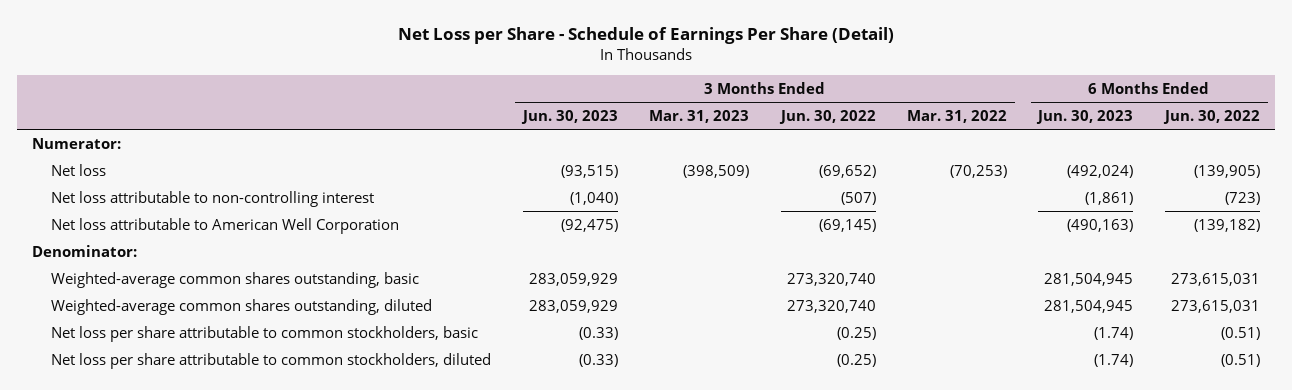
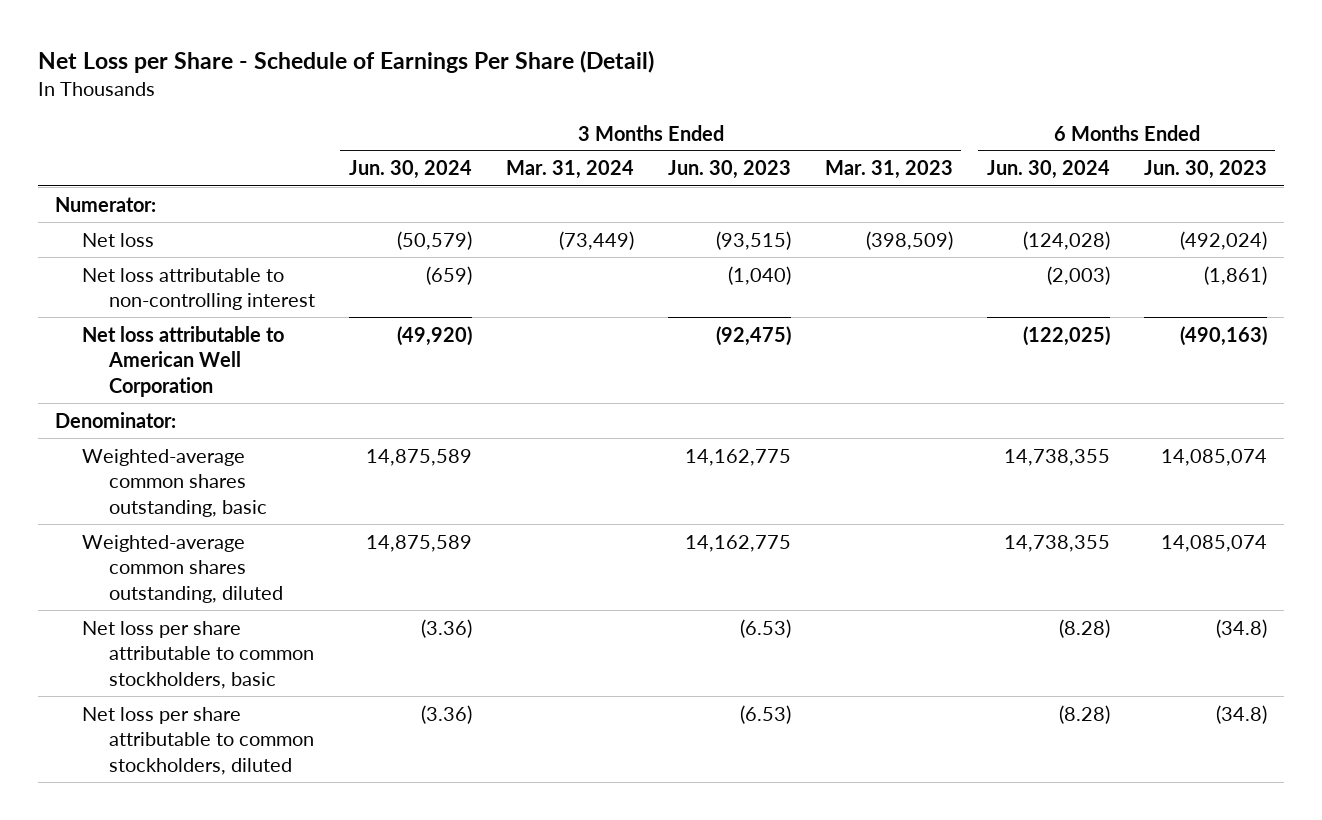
- | 3 Months Ended Jun. 30, 2023 | 3 Months Ended Mar. 31, 2023 | 3 Months Ended Jun. 30, 2022 | 3 Months Ended Mar. 31, 2022 | 6 Months Ended Jun. 30, 2023 | 6 Months Ended Jun. 30, 2022
+ | 3 Months Ended Jun. 30, 2024 | 3 Months Ended Mar. 31, 2024 | 3 Months Ended Jun. 30, 2023 | 3 Months Ended Mar. 31, 2023 | 6 Months Ended Jun. 30, 2024 | 6 Months Ended Jun. 30, 2023
- Weighted-average common shares outstanding, basic | 283,059,929 | | 273,320,740 | | 281,504,945 | 273,615,031
- Weighted-average common shares outstanding, diluted | 283,059,929 | | 273,320,740 | | 281,504,945 | 273,615,031
- Net loss per share attributable to common stockholders, basic | (0.33) | | (0.25) | | (1.74) | (0.51)
- Net loss per share attributable to common stockholders, diluted | (0.33) | | (0.25) | | (1.74) | (0.51)
+ Weighted-average common shares outstanding, basic | 14,875,589 | | 14,162,775 | | 14,738,355 | 14,085,074
+ Weighted-average common shares outstanding, diluted | 14,875,589 | | 14,162,775 | | 14,738,355 | 14,085,074
+ Net loss per share attributable to common stockholders, basic | (3.36) | | (6.53) | | (8.28) | (34.8)
+ Net loss per share attributable to common stockholders, diluted | (3.36) | | (6.53) | | (8.28) | (34.8)

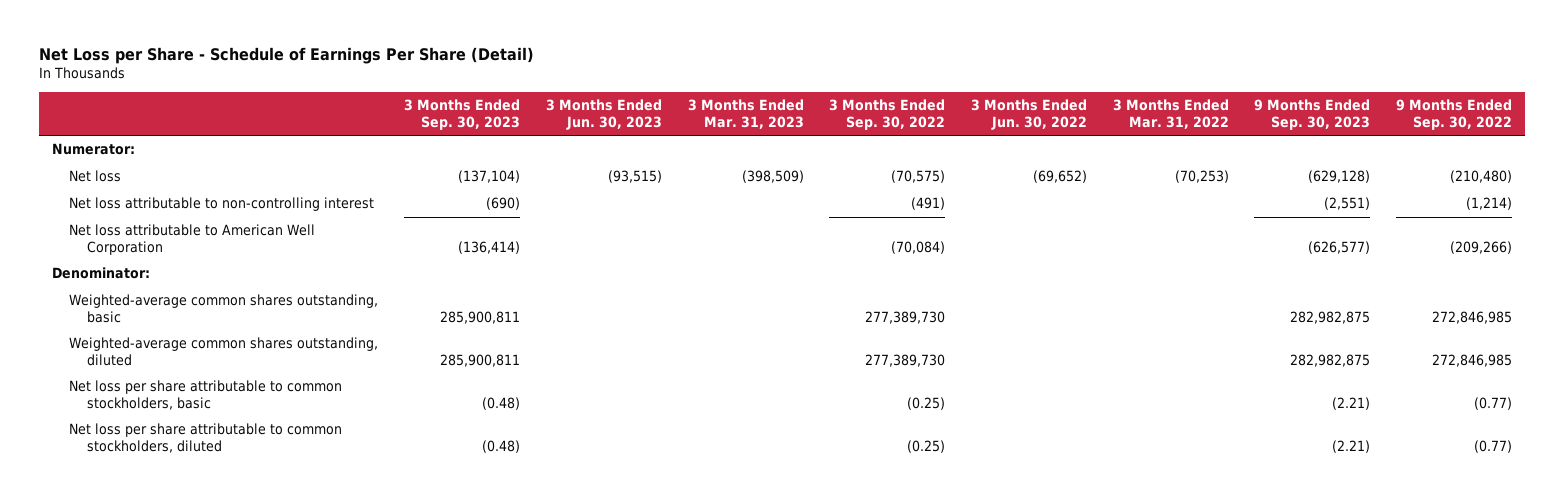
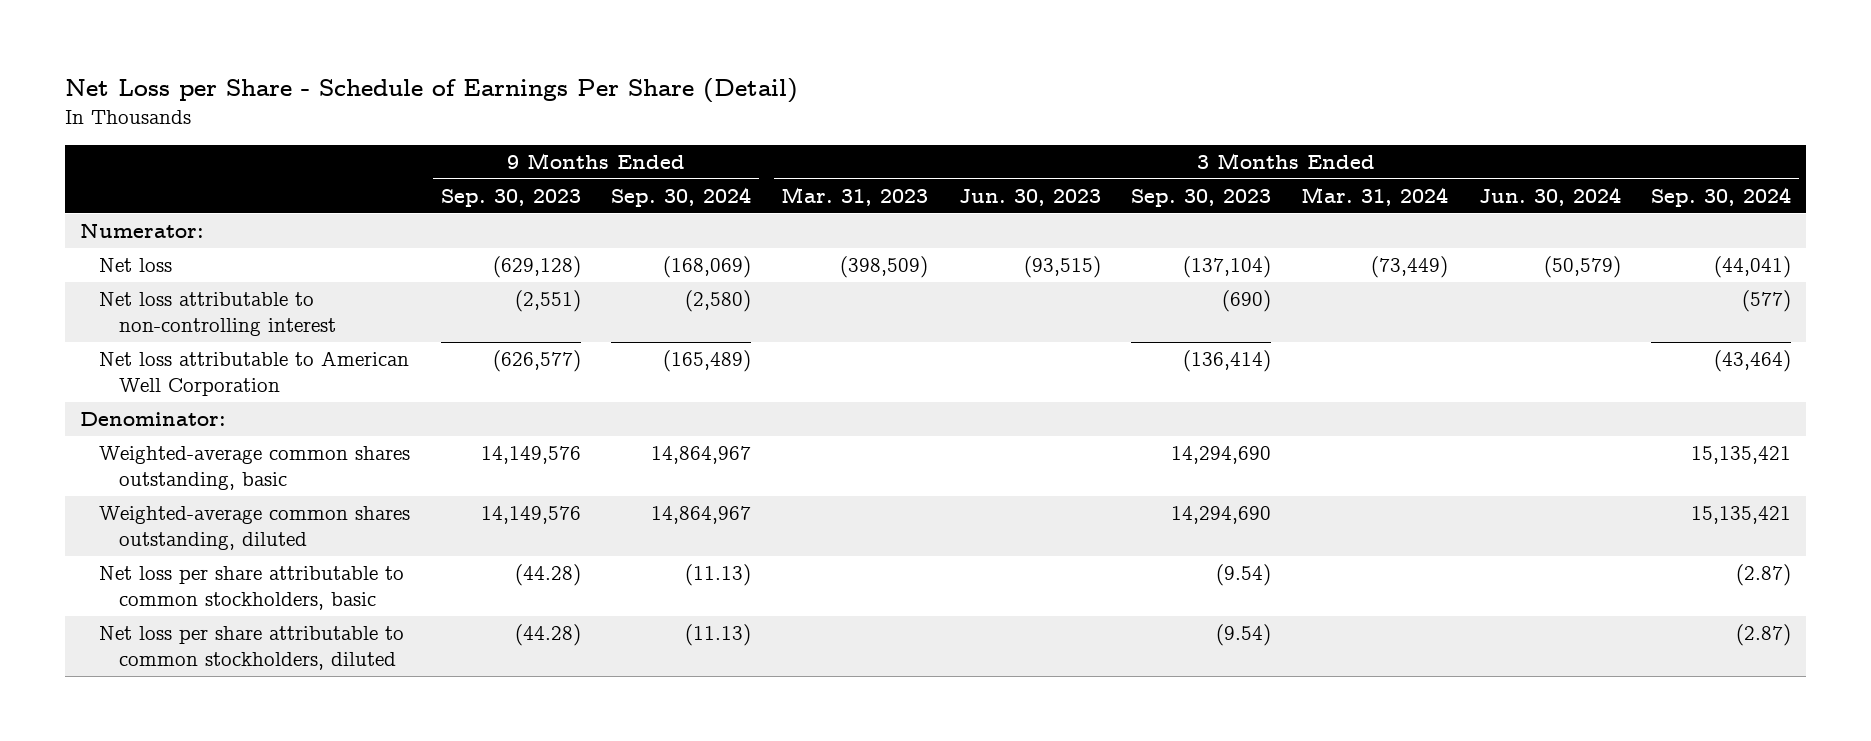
- | 3 Months Ended Sep. 30, 2023 | 3 Months Ended Jun. 30, 2023 | 3 Months Ended Mar. 31, 2023 | 3 Months Ended Sep. 30, 2022 | 3 Months Ended Jun. 30, 2022 | 3 Months Ended Mar. 31, 2022 | 9 Months Ended Sep. 30, 2023 | 9 Months Ended Sep. 30, 2022
+ | 9 Months Ended Sep. 30, 2023 | 9 Months Ended Sep. 30, 2024 | 3 Months Ended Mar. 31, 2023 | 3 Months Ended Jun. 30, 2023 | 3 Months Ended Sep. 30, 2023 | 3 Months Ended Mar. 31, 2024 | 3 Months Ended Jun. 30, 2024 | 3 Months Ended Sep. 30, 2024
- Weighted-average common shares outstanding, basic | 285,900,811 | | | 277,389,730 | | | 282,982,875 | 272,846,985
- Weighted-average common shares outstanding, diluted | 285,900,811 | | | 277,389,730 | | | 282,982,875 | 272,846,985
- Net loss per share attributable to common stockholders, basic | (0.48) | | | (0.25) | | | (2.21) | (0.77)
- Net loss per share attributable to common stockholders, diluted | (0.48) | | | (0.25) | | | (2.21) | (0.77)
+ Weighted-average common shares outstanding, basic | 14,149,576 | 14,864,967 | | | 14,294,690 | | | 15,135,421
+ Weighted-average common shares outstanding, diluted | 14,149,576 | 14,864,967 | | | 14,294,690 | | | 15,135,421
+ Net loss per share attributable to common stockholders, basic | (44.28) | (11.13) | | | (9.54) | | | (2.87)
+ Net loss per share attributable to common stockholders, diluted | (44.28) | (11.13) | | | (9.54) | | | (2.87)

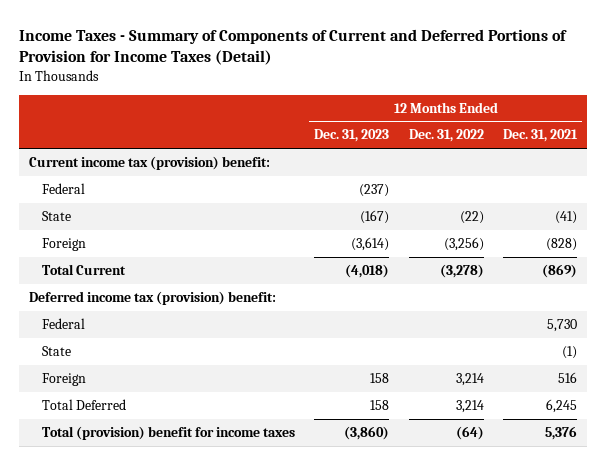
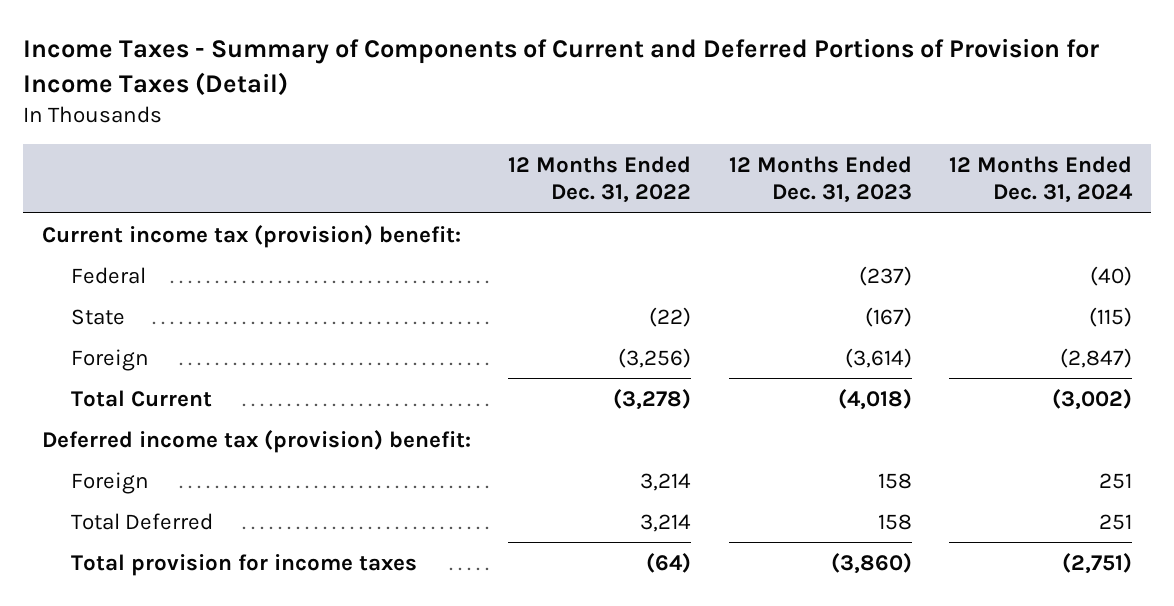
- | 12 Months Ended Dec. 31, 2023 | 12 Months Ended Dec. 31, 2022 | 12 Months Ended Dec. 31, 2021
+ | 12 Months Ended Dec. 31, 2022 | 12 Months Ended Dec. 31, 2023 | 12 Months Ended Dec. 31, 2024
- Federal | | | 5,730
- State | | | (1)
- Total (provision) benefit for income taxes | (3,860) | (64) | 5,376
+ Total provision for income taxes | (64) | (3,860) | (2,751)

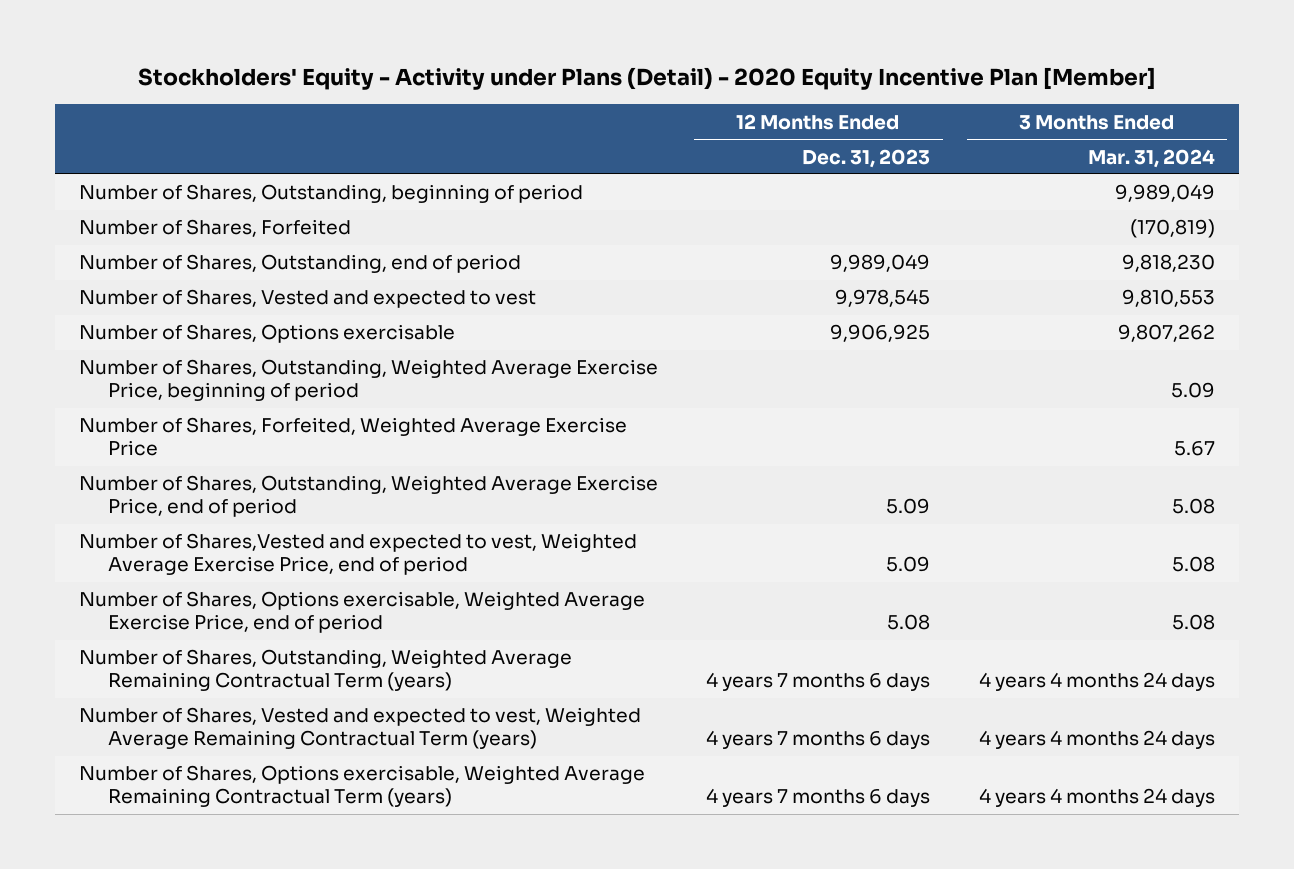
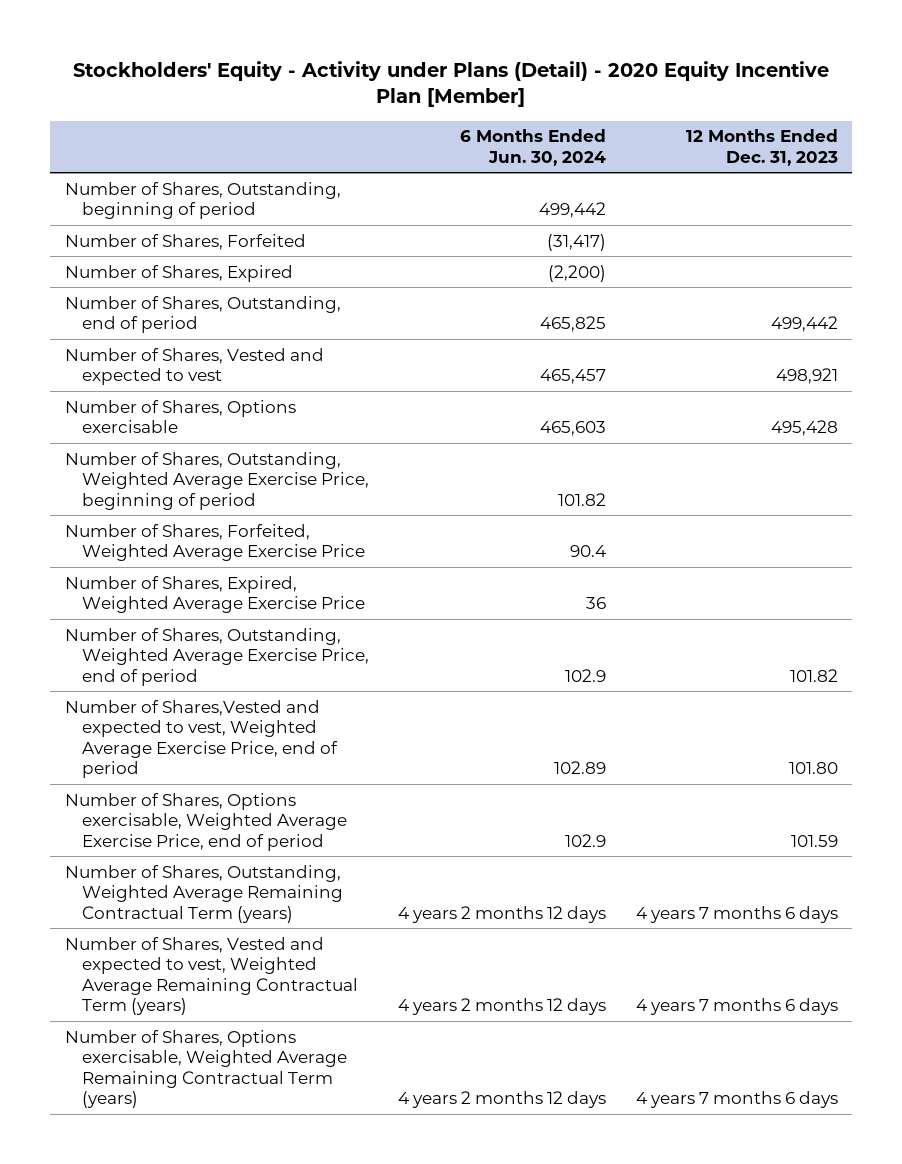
- | 12 Months Ended Dec. 31, 2023 | 3 Months Ended Mar. 31, 2024
+ | 6 Months Ended Jun. 30, 2024 | 12 Months Ended Dec. 31, 2023
- Number of Shares, Outstanding, end of period | 9,989,049 | 9,818,230
- Number of Shares, Vested and expected to vest | 9,978,545 | 9,810,553
- Number of Shares, Options exercisable | 9,906,925 | 9,807,262
+ Number of Shares, Expired | (2,200) |
+ Number of Shares, Outstanding, end of period | 465,825 | 499,442
+ Number of Shares, Vested and expected to vest | 465,457 | 498,921
+ Number of Shares, Options exercisable | 465,603 | 495,428
- Number of Shares, Outstanding, Weighted Average Exercise Price, end of period | 5.09 | 5.08
- Number of Shares,Vested and expected to vest, Weighted Average Exercise Price, end of period | 5.09 | 5.08
- Number of Shares, Options exercisable, Weighted Average Exercise Price, end of period | 5.08 | 5.08
+ Number of Shares, Expired, Weighted Average Exercise Price | 36 |
+ Number of Shares, Outstanding, Weighted Average Exercise Price, end of period | 102.9 | 101.82
+ Number of Shares,Vested and expected to vest, Weighted Average Exercise Price, end of period | 102.89 | 101.80
+ Number of Shares, Options exercisable, Weighted Average Exercise Price, end of period | 102.9 | 101.59

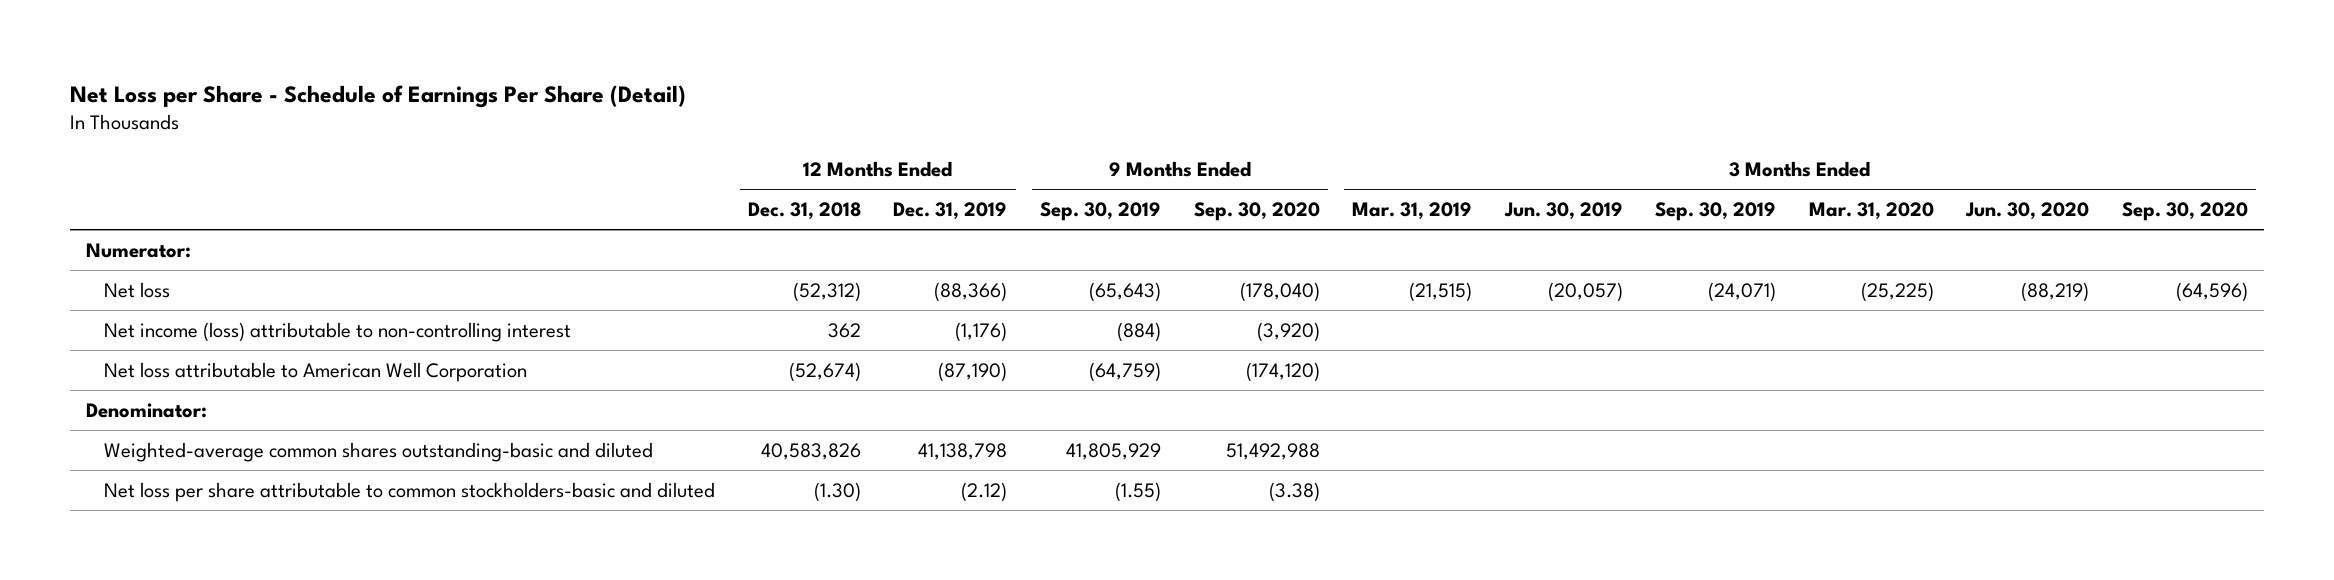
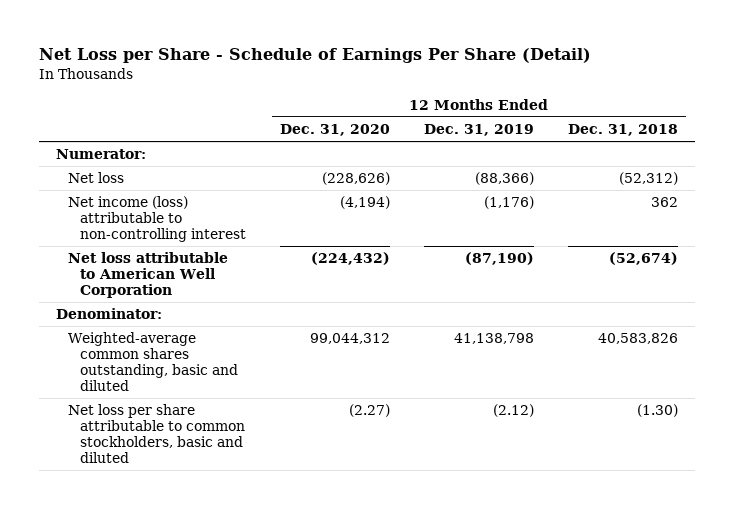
- | 12 Months Ended Dec. 31, 2018 | 12 Months Ended Dec. 31, 2019 | 9 Months Ended Sep. 30, 2019 | 9 Months Ended Sep. 30, 2020 | 3 Months Ended Mar. 31, 2019 | 3 Months Ended Jun. 30, 2019 | 3 Months Ended Sep. 30, 2019 | 3 Months Ended Mar. 31, 2020 | 3 Months Ended Jun. 30, 2020 | 3 Months Ended Sep. 30, 2020
+ | 12 Months Ended Dec. 31, 2020 | 12 Months Ended Dec. 31, 2019 | 12 Months Ended Dec. 31, 2018
- Weighted-average common shares outstanding-basic and diluted | 40,583,826 | 41,138,798 | 41,805,929 | 51,492,988 | | | | | |
- Net loss per share attributable to common stockholders-basic and diluted | (1.30) | (2.12) | (1.55) | (3.38) | | | | | |
+ Weighted-average common shares outstanding, basic and diluted | 99,044,312 | 41,138,798 | 40,583,826
+ Net loss per share attributable to common stockholders, basic and diluted | (2.27) | (2.12) | (1.30)

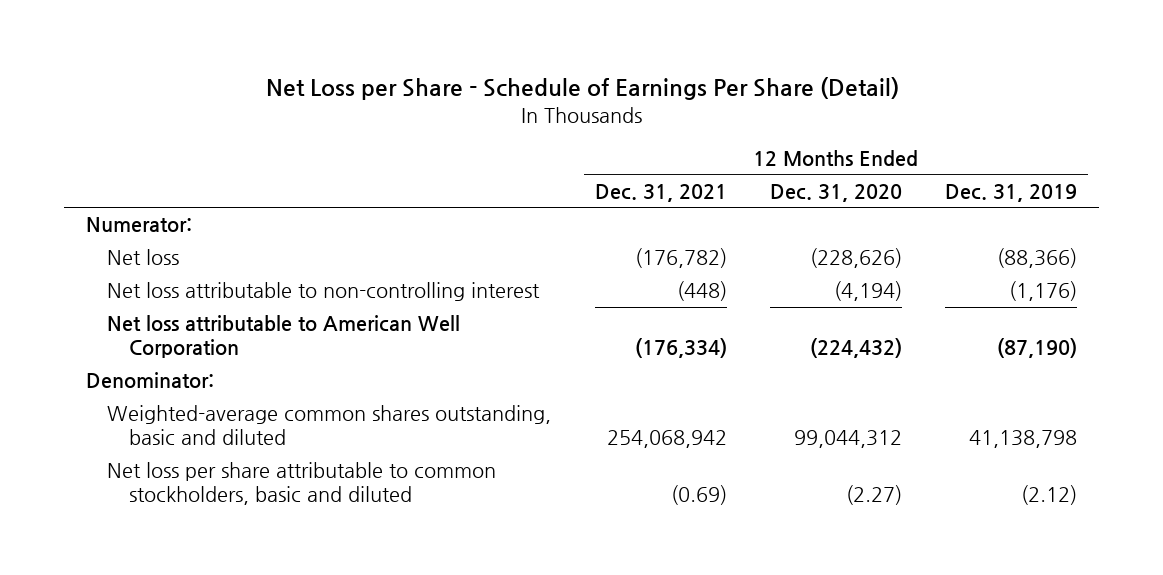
- | 12 Months Ended Dec. 31, 2020 | 12 Months Ended Dec. 31, 2019 | 12 Months Ended Dec. 31, 2018
+ | 12 Months Ended Dec. 31, 2021 | 12 Months Ended Dec. 31, 2020 | 12 Months Ended Dec. 31, 2019
- Net income (loss) attributable to non-controlling interest | (4,194) | (1,176) | 362
+ Net loss attributable to non-controlling interest | (448) | (4,194) | (1,176)

